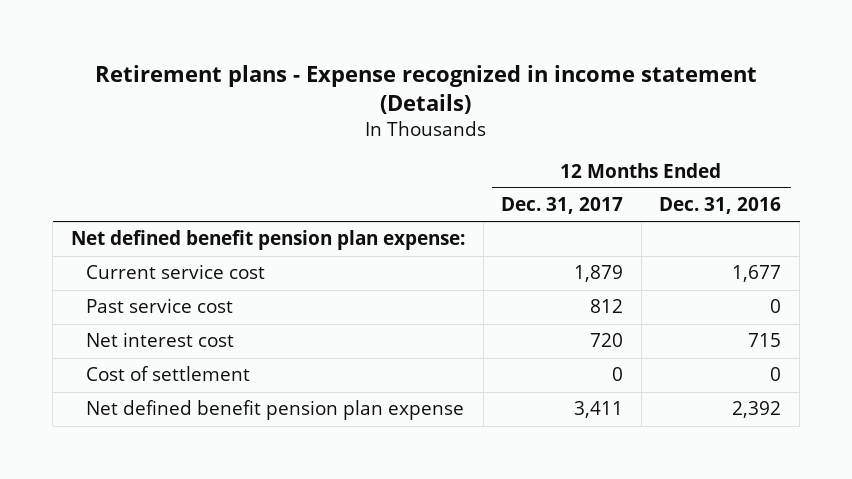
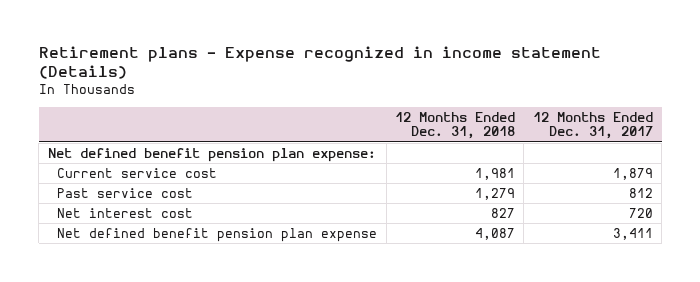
- | 12 Months Ended Dec. 31, 2017 | 12 Months Ended Dec. 31, 2016
+ | 12 Months Ended Dec. 31, 2018 | 12 Months Ended Dec. 31, 2017
- Cost of settlement | 0 | 0

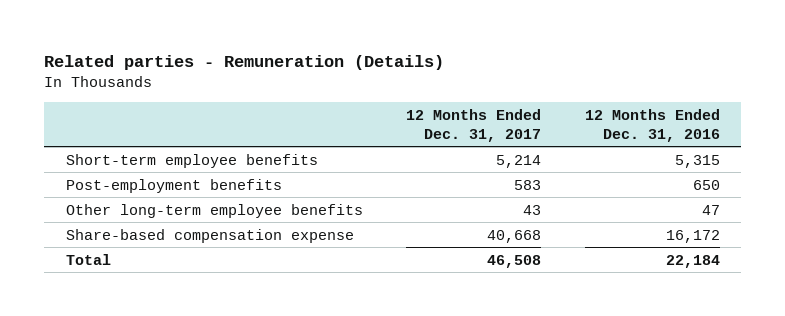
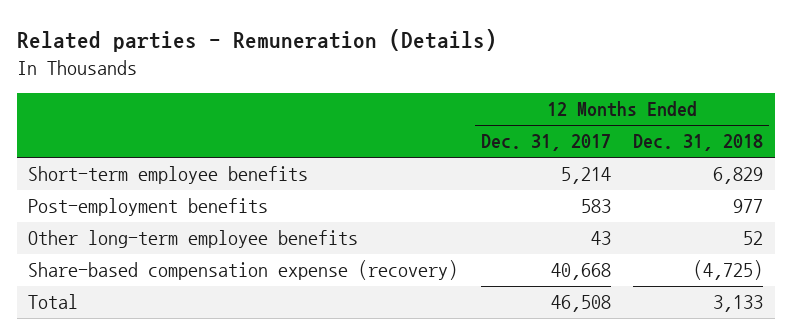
- | 12 Months Ended Dec. 31, 2017 | 12 Months Ended Dec. 31, 2016
+ | 12 Months Ended Dec. 31, 2017 | 12 Months Ended Dec. 31, 2018
- Share-based compensation expense | 40,668 | 16,172
+ Share-based compensation expense (recovery) | 40,668 | (4,725)

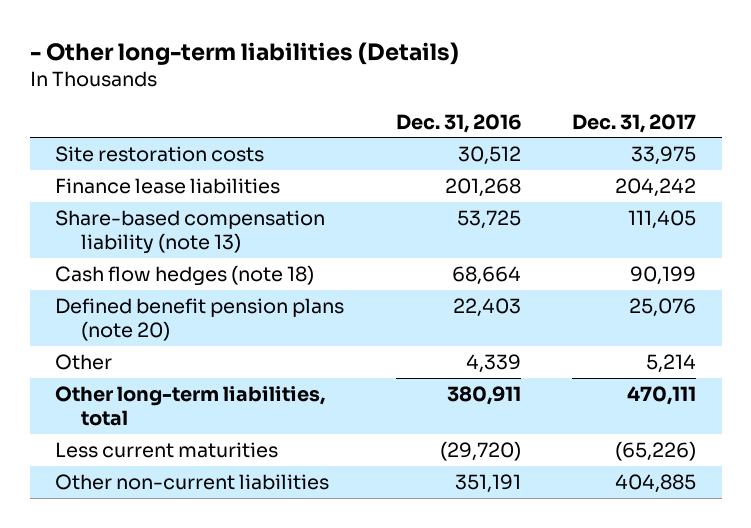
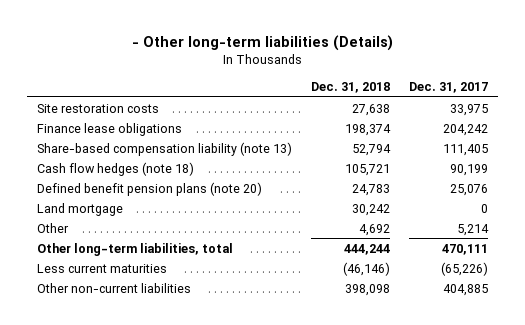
- | Dec. 31, 2016 | Dec. 31, 2017
+ | Dec. 31, 2018 | Dec. 31, 2017
- Finance lease liabilities | 201,268 | 204,242
+ Finance lease obligations | 198,374 | 204,242
+ Land mortgage | 30,242 | 0

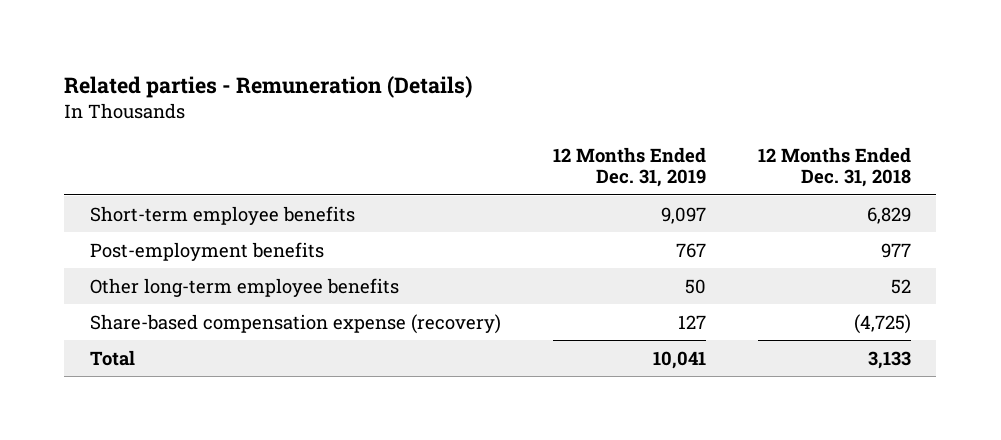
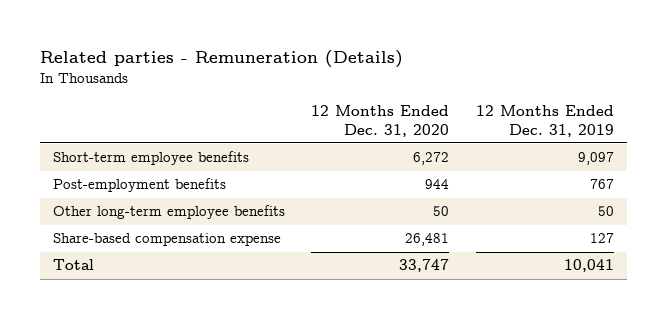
- | 12 Months Ended Dec. 31, 2019 | 12 Months Ended Dec. 31, 2018
+ | 12 Months Ended Dec. 31, 2020 | 12 Months Ended Dec. 31, 2019
- Share-based compensation expense (recovery) | 127 | (4,725)
+ Share-based compensation expense | 26,481 | 127

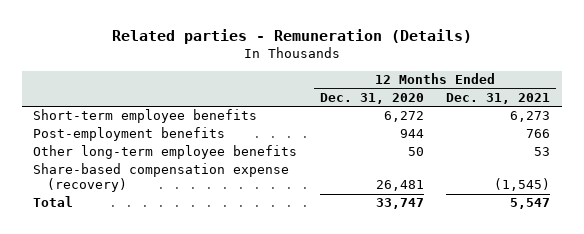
- | 12 Months Ended Dec. 31, 2020 | 12 Months Ended Dec. 31, 2019
+ | 12 Months Ended Dec. 31, 2020 | 12 Months Ended Dec. 31, 2021
- Share-based compensation expense | 26,481 | 127
+ Share-based compensation expense (recovery) | 26,481 | (1,545)

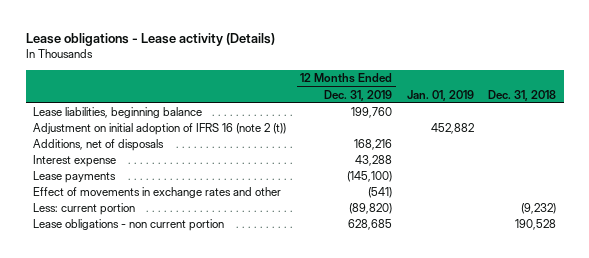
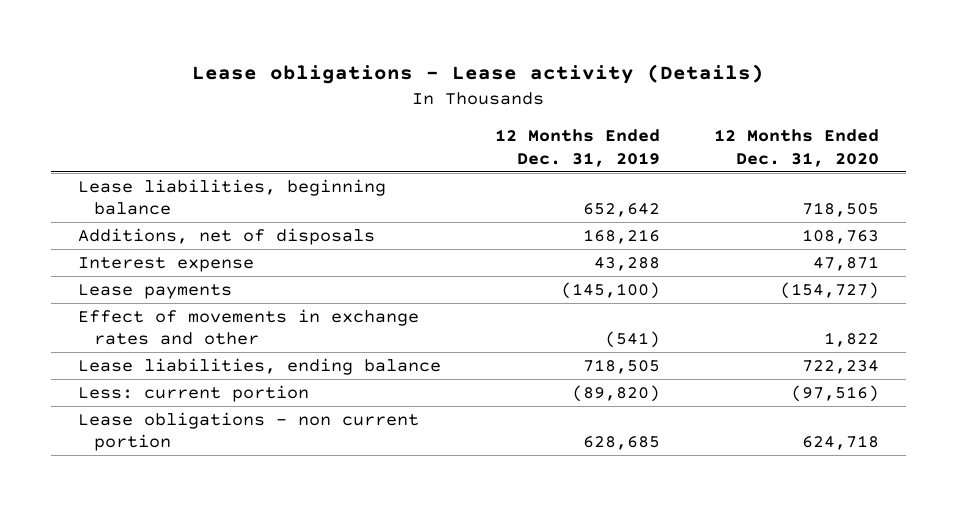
- | 12 Months Ended Dec. 31, 2019 | Jan. 01, 2019 | Dec. 31, 2018
+ | 12 Months Ended Dec. 31, 2019 | 12 Months Ended Dec. 31, 2020
- Lease liabilities, beginning balance | 199,760 | |
- Adjustment on initial adoption of IFRS 16 (note 2 (t)) | | 452,882 |
+ Lease liabilities, beginning balance | 652,642 | 718,505
+ Lease liabilities, ending balance | 718,505 | 722,234

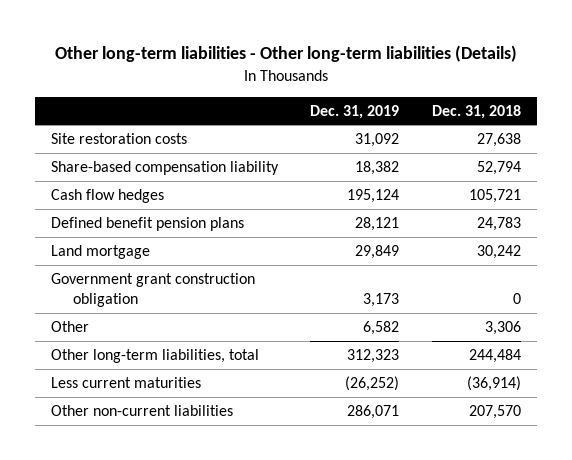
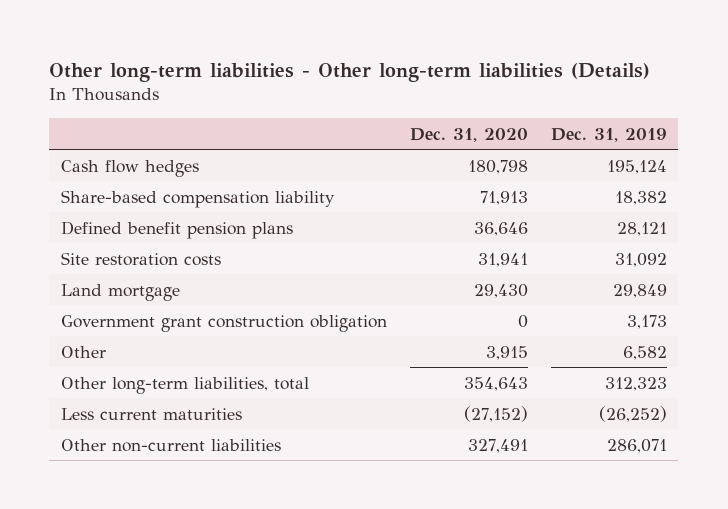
- | Dec. 31, 2019 | Dec. 31, 2018
+ | Dec. 31, 2020 | Dec. 31, 2019
moved down: Share-based compensation liability | 71,913 | 18,382
moved down: Site restoration costs | 31,941 | 31,092

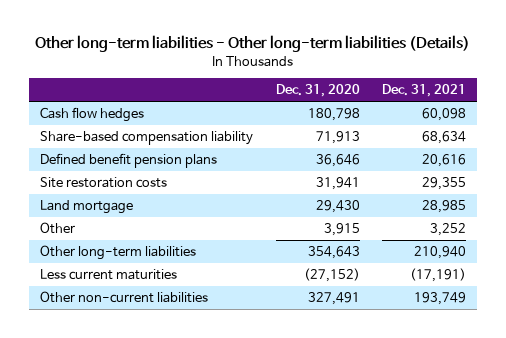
- | Dec. 31, 2020 | Dec. 31, 2019
+ | Dec. 31, 2020 | Dec. 31, 2021
- Government grant construction obligation | 0 | 3,173
- Other long-term liabilities, total | 354,643 | 312,323
+ Other long-term liabilities | 354,643 | 210,940

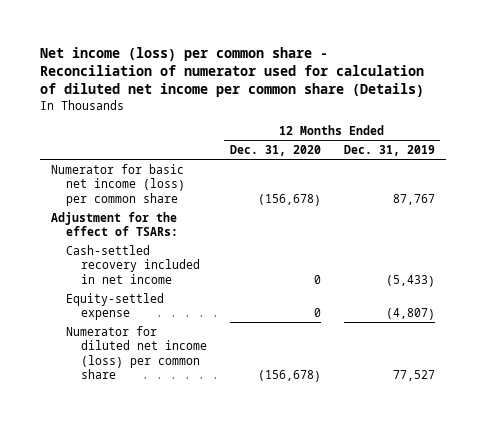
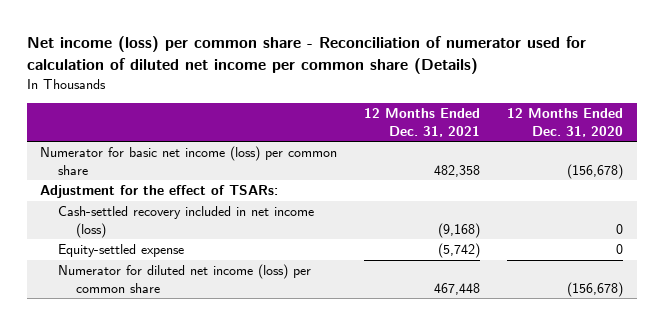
- | 12 Months Ended Dec. 31, 2020 | 12 Months Ended Dec. 31, 2019
+ | 12 Months Ended Dec. 31, 2021 | 12 Months Ended Dec. 31, 2020
- Cash-settled recovery included in net income | 0 | (5,433)
+ Cash-settled recovery included in net income (loss) | (9,168) | 0

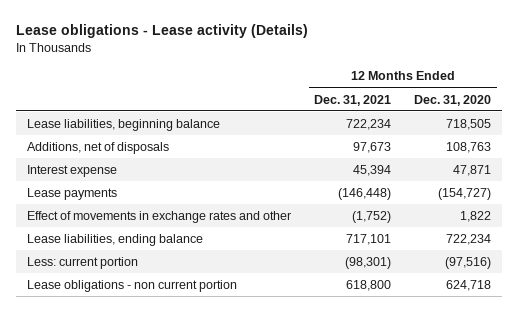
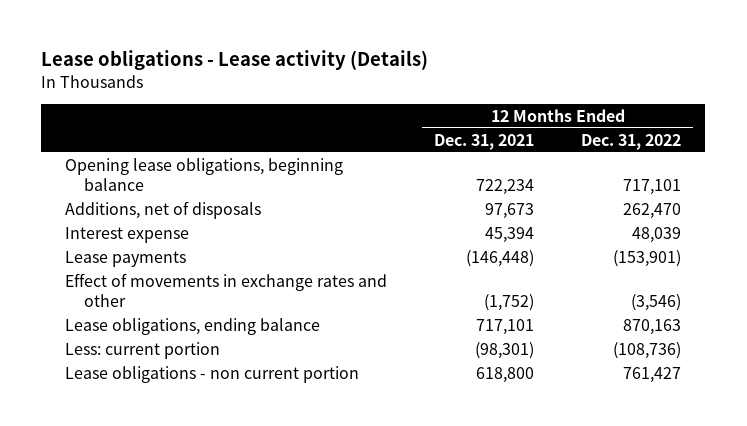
- | 12 Months Ended Dec. 31, 2021 | 12 Months Ended Dec. 31, 2020
+ | 12 Months Ended Dec. 31, 2021 | 12 Months Ended Dec. 31, 2022
- Lease liabilities, beginning balance | 722,234 | 718,505
+ Opening lease obligations, beginning balance | 722,234 | 717,101
- Lease liabilities, ending balance | 717,101 | 722,234
+ Lease obligations, ending balance | 717,101 | 870,163

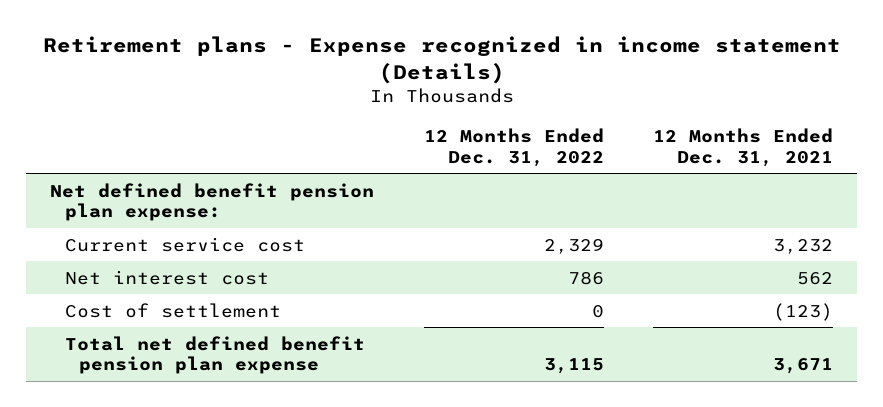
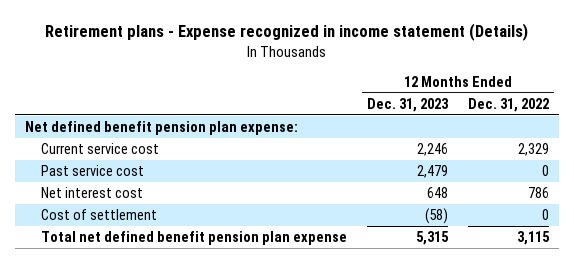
- | 12 Months Ended Dec. 31, 2022 | 12 Months Ended Dec. 31, 2021
+ | 12 Months Ended Dec. 31, 2023 | 12 Months Ended Dec. 31, 2022
+ Past service cost | 2,479 | 0

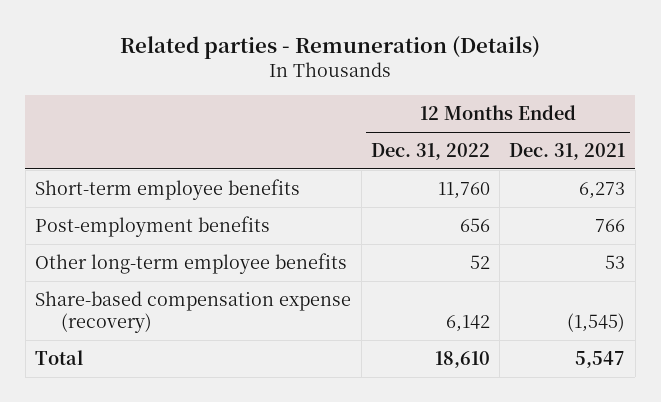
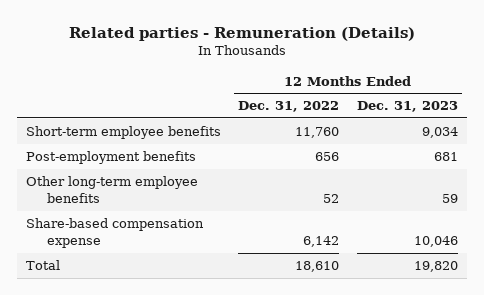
- | 12 Months Ended Dec. 31, 2022 | 12 Months Ended Dec. 31, 2021
+ | 12 Months Ended Dec. 31, 2022 | 12 Months Ended Dec. 31, 2023
- Share-based compensation expense (recovery) | 6,142 | (1,545)
+ Share-based compensation expense | 6,142 | 10,046

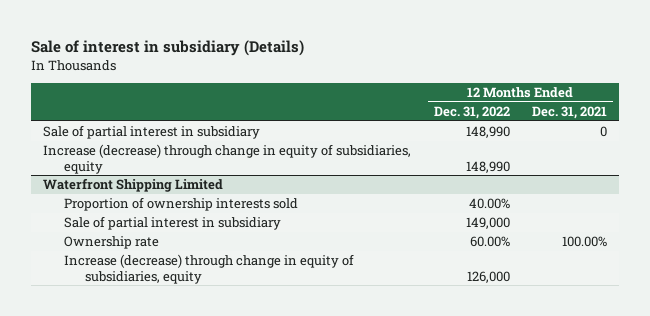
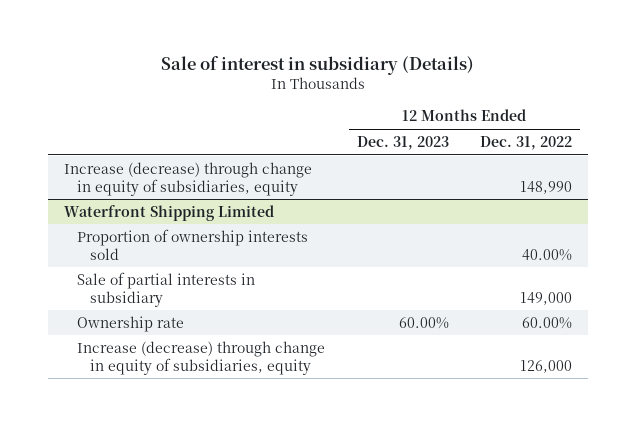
- | 12 Months Ended Dec. 31, 2022 | 12 Months Ended Dec. 31, 2021
+ | 12 Months Ended Dec. 31, 2023 | 12 Months Ended Dec. 31, 2022
- Sale of partial interest in subsidiary | 148,990 | 0
@ Waterfront Shipping Limited
- Sale of partial interest in subsidiary | 149,000 |
+ Sale of partial interests in subsidiary | | 149,000

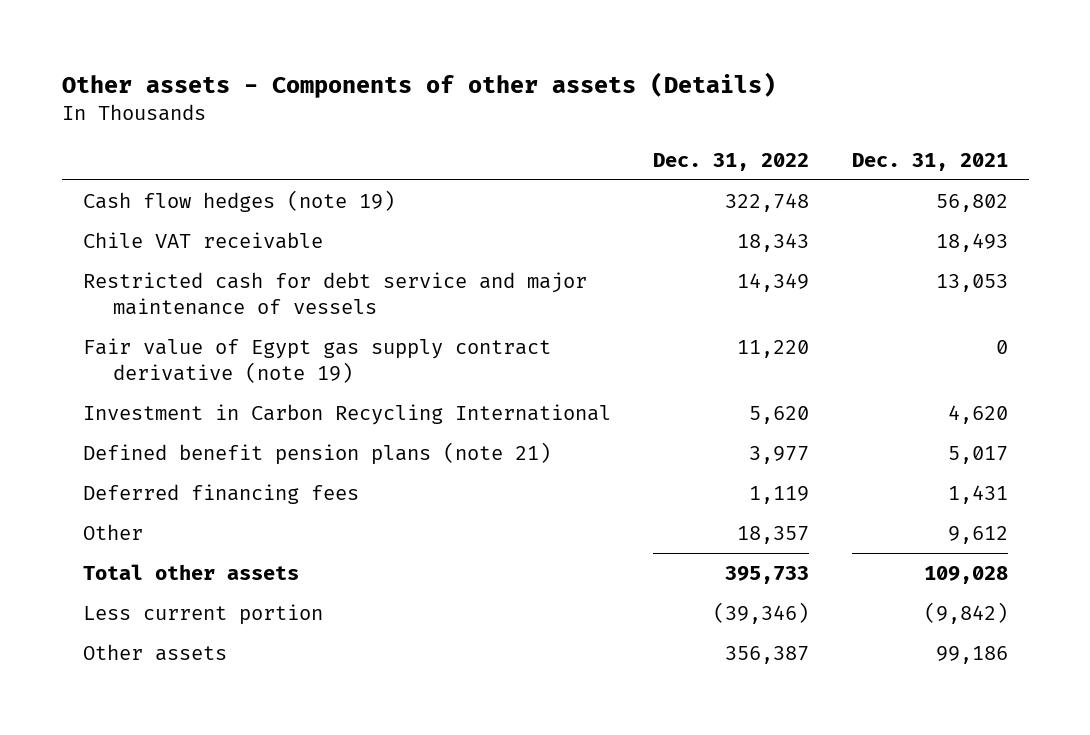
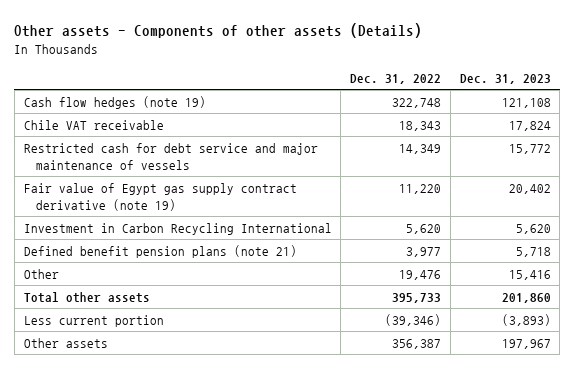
- | Dec. 31, 2022 | Dec. 31, 2021
+ | Dec. 31, 2022 | Dec. 31, 2023
- Deferred financing fees | 1,119 | 1,431
- Other | 18,357 | 9,612
+ Other | 19,476 | 15,416

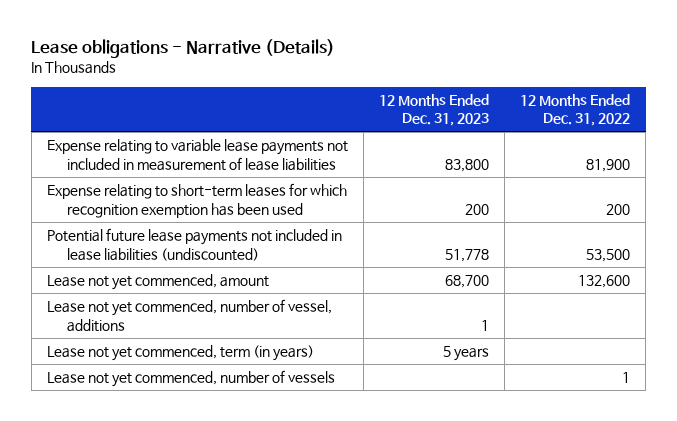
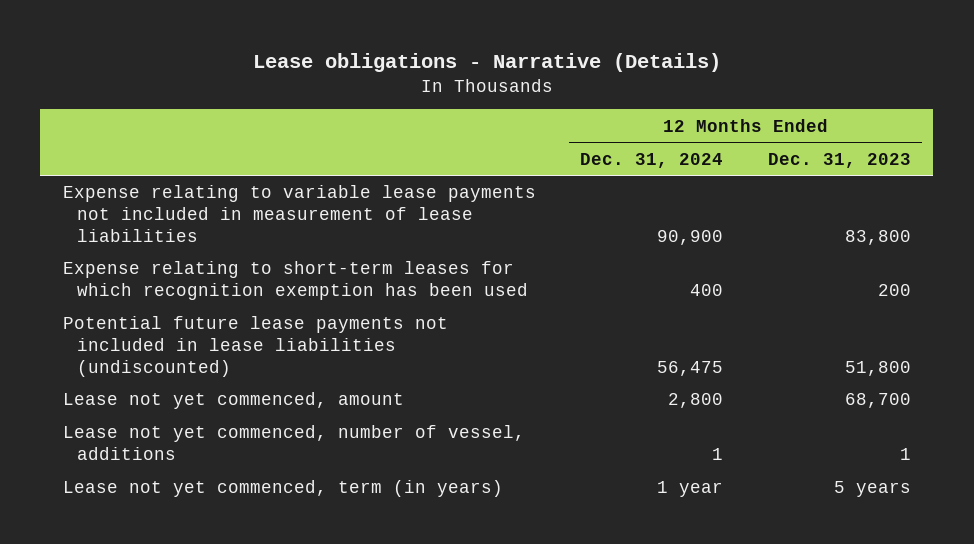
- | 12 Months Ended Dec. 31, 2023 | 12 Months Ended Dec. 31, 2022
+ | 12 Months Ended Dec. 31, 2024 | 12 Months Ended Dec. 31, 2023
- Potential future lease payments not included in lease liabilities (undiscounted) | 51,778 | 53,500
+ Potential future lease payments not included in lease liabilities (undiscounted) | 56,475 | 51,800
- Lease not yet commenced, number of vessels | | 1

